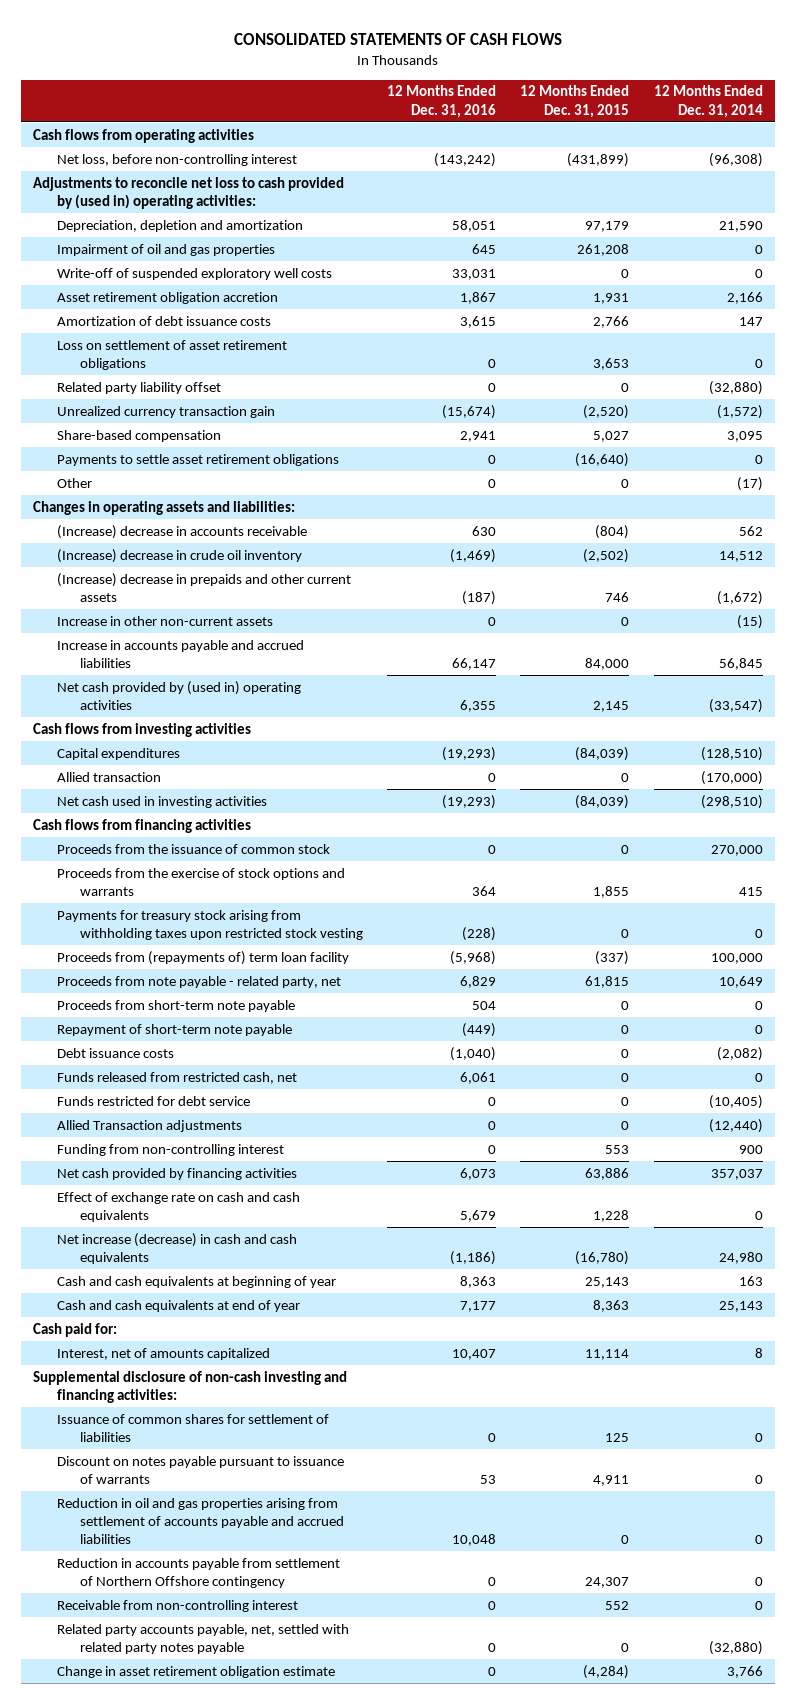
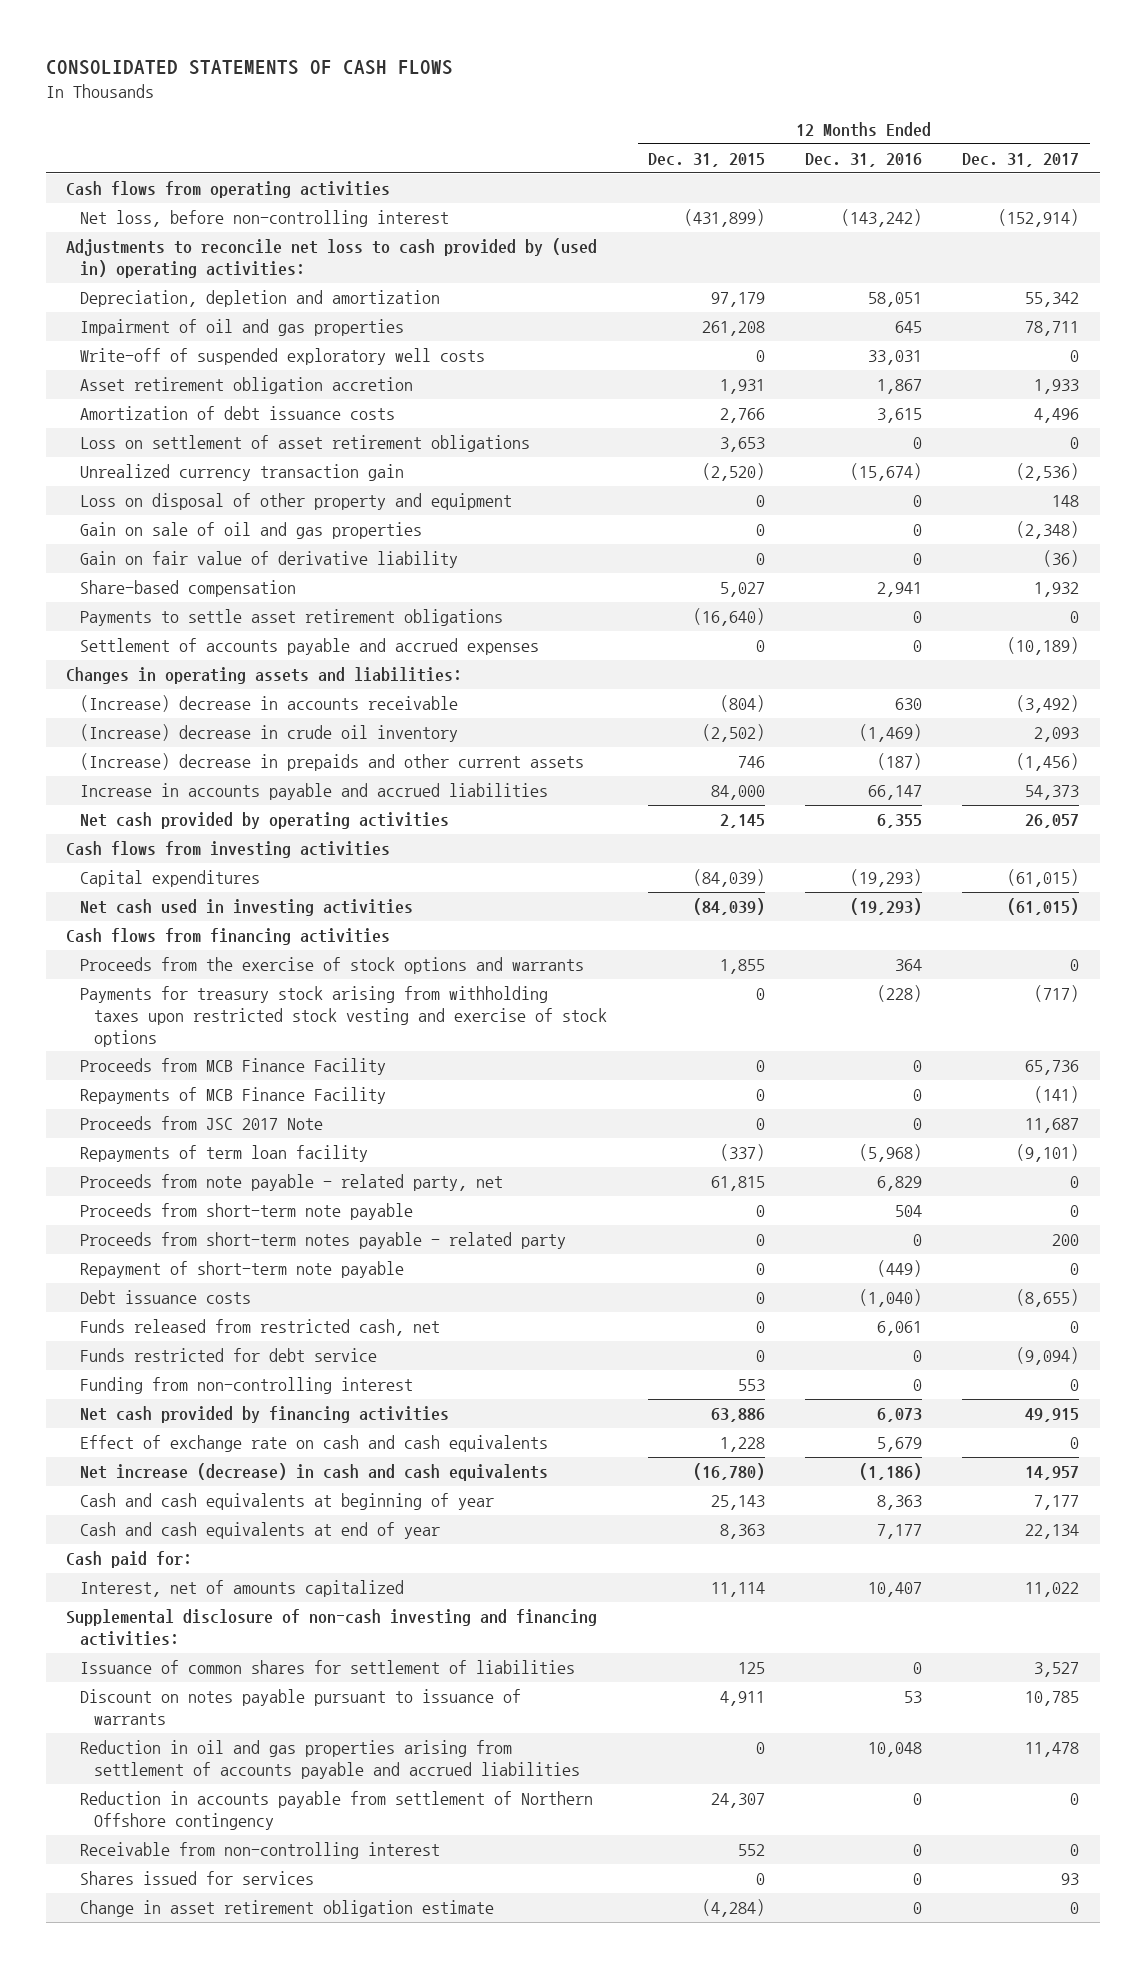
- | 12 Months Ended Dec. 31, 2016 | 12 Months Ended Dec. 31, 2015 | 12 Months Ended Dec. 31, 2014
+ | 12 Months Ended Dec. 31, 2015 | 12 Months Ended Dec. 31, 2016 | 12 Months Ended Dec. 31, 2017
- Related party liability offset | 0 | 0 | (32,880)
+ Loss on disposal of other property and equipment | 0 | 0 | 148
+ Gain on sale of oil and gas properties | 0 | 0 | (2,348)
+ Gain on fair value of derivative liability | 0 | 0 | (36)
- Other | 0 | 0 | (17)
+ Settlement of accounts payable and accrued expenses | 0 | 0 | (10,189)
- Increase in other non-current assets | 0 | 0 | (15)
- Net cash provided by (used in) operating activities | 6,355 | 2,145 | (33,547)
+ Net cash provided by operating activities | 2,145 | 6,355 | 26,057
- Allied transaction | 0 | 0 | (170,000)
- Proceeds from the issuance of common stock | 0 | 0 | 270,000
- Payments for treasury stock arising from withholding taxes upon restricted stock vesting | (228) | 0 | 0
- Proceeds from (repayments of) term loan facility | (5,968) | (337) | 100,000
+ Payments for treasury stock arising from withholding taxes upon restricted stock vesting and exercise of stock options | 0 | (228) | (717)
+ Proceeds from MCB Finance Facility | 0 | 0 | 65,736
+ Repayments of MCB Finance Facility | 0 | 0 | (141)
+ Proceeds from JSC 2017 Note | 0 | 0 | 11,687
+ Repayments of term loan facility | (337) | (5,968) | (9,101)
+ Proceeds from short-term notes payable - related party | 0 | 0 | 200
- Allied Transaction adjustments | 0 | 0 | (12,440)
- Related party accounts payable, net, settled with related party notes payable | 0 | 0 | (32,880)
+ Shares issued for services | 0 | 0 | 93

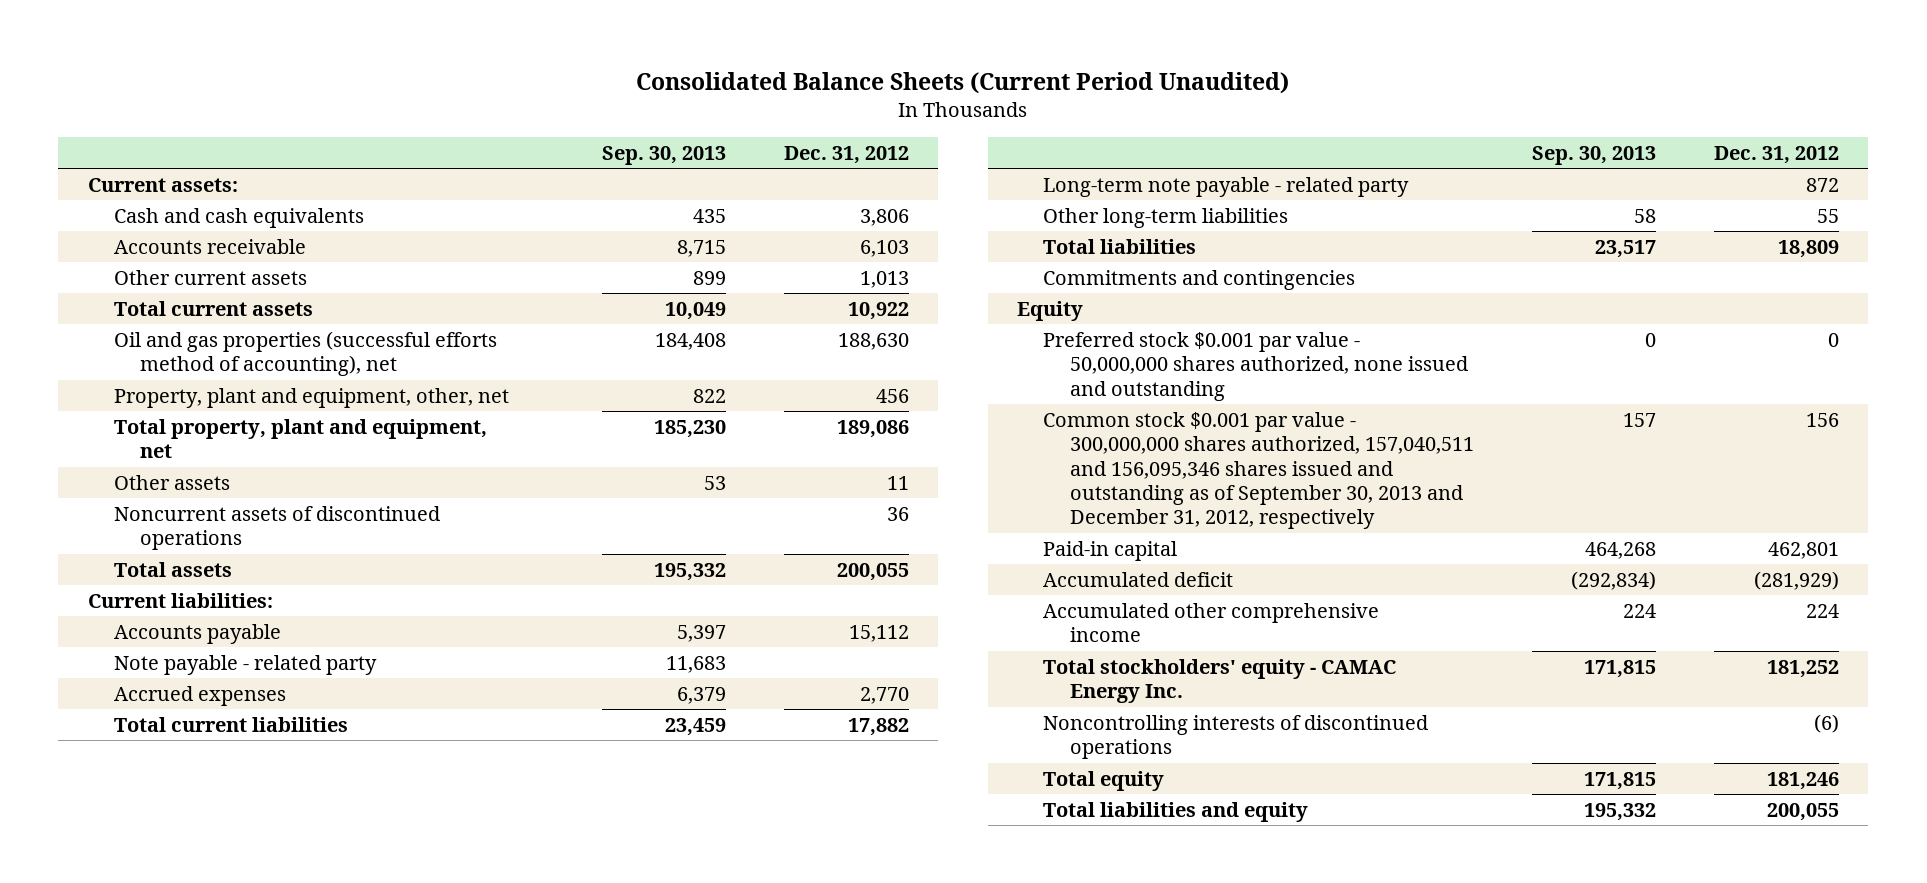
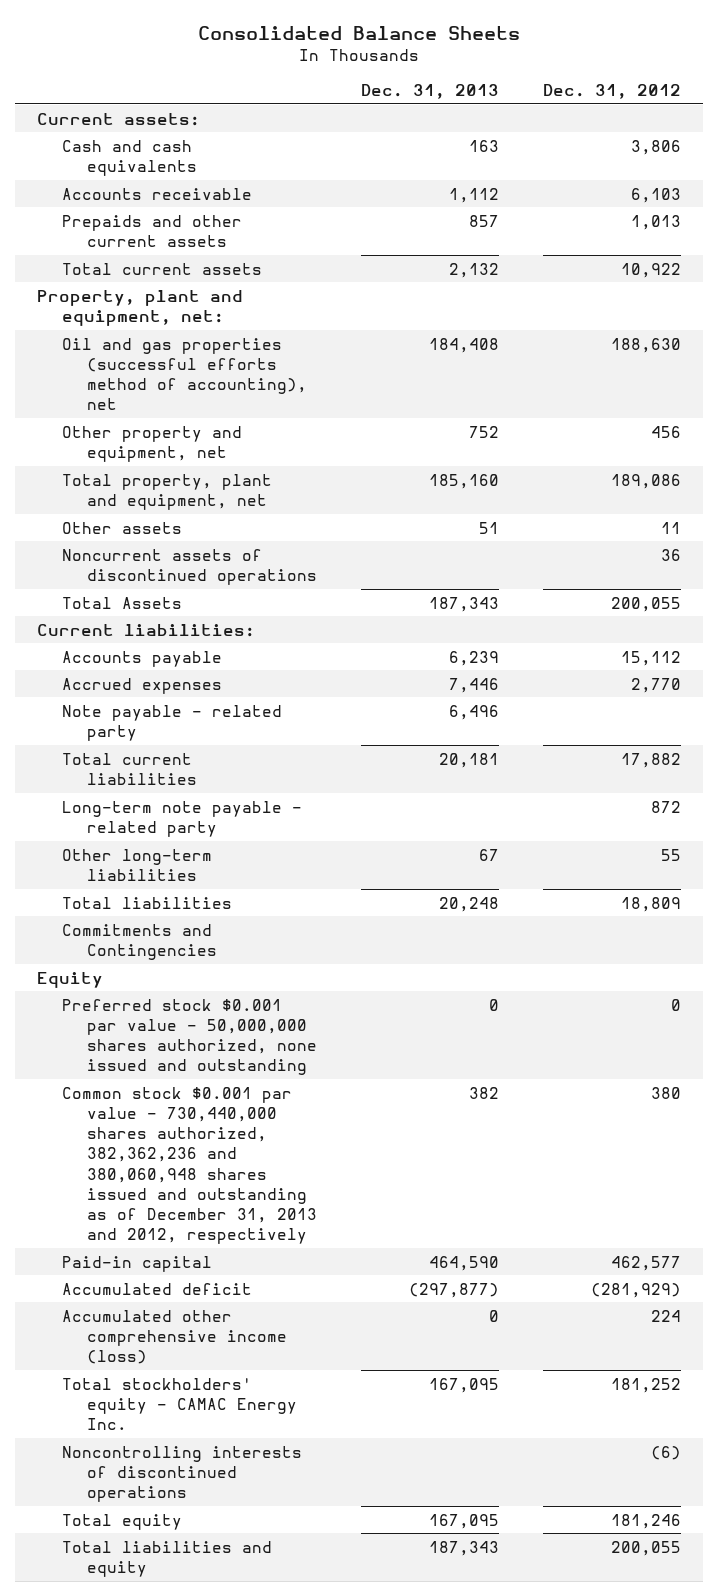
- Consolidated Balance Sheets (Current Period Unaudited)
+ Consolidated Balance Sheets
- | Sep. 30, 2013 | Dec. 31, 2012
+ | Dec. 31, 2013 | Dec. 31, 2012
- Other current assets | 899 | 1,013
+ Prepaids and other current assets | 857 | 1,013
+ Property, plant and equipment, net:
- Property, plant and equipment, other, net | 822 | 456
+ Other property and equipment, net | 752 | 456
- Total assets | 195,332 | 200,055
+ Total Assets | 187,343 | 200,055
moved down: Note payable - related party | 6,496 |
- Commitments and contingencies
+ Commitments and Contingencies
- Common stock $0.001 par value - 300,000,000 shares authorized, 157,040,511 and 156,095,346 shares issued and outstanding as of September 30, 2013 and December 31, 2012, respectively | 157 | 156
- Paid-in capital | 464,268 | 462,801
+ Common stock $0.001 par value - 730,440,000 shares authorized, 382,362,236 and 380,060,948 shares issued and outstanding as of December 31, 2013 and 2012, respectively | 382 | 380
+ Paid-in capital | 464,590 | 462,577
- Accumulated other comprehensive income | 224 | 224
+ Accumulated other comprehensive income (loss) | 0 | 224

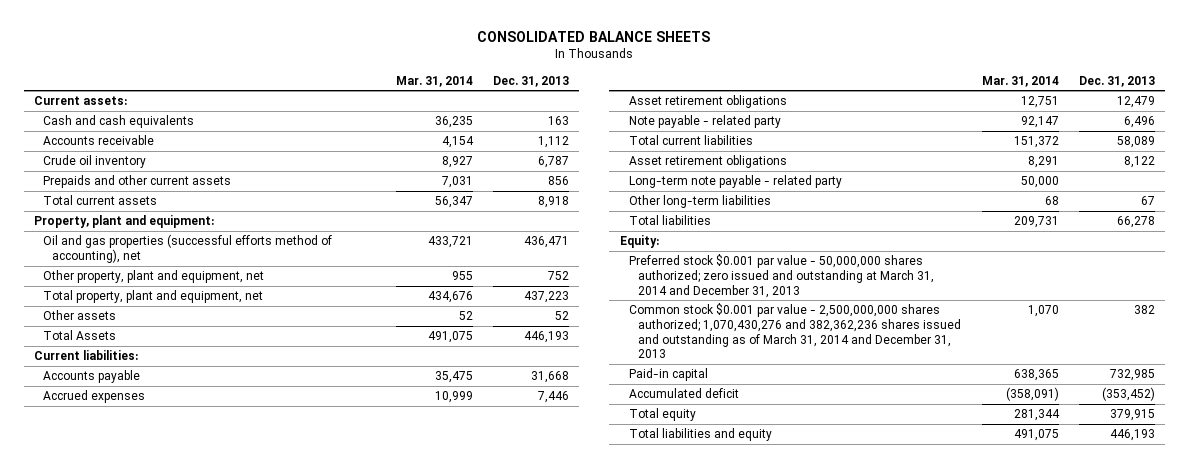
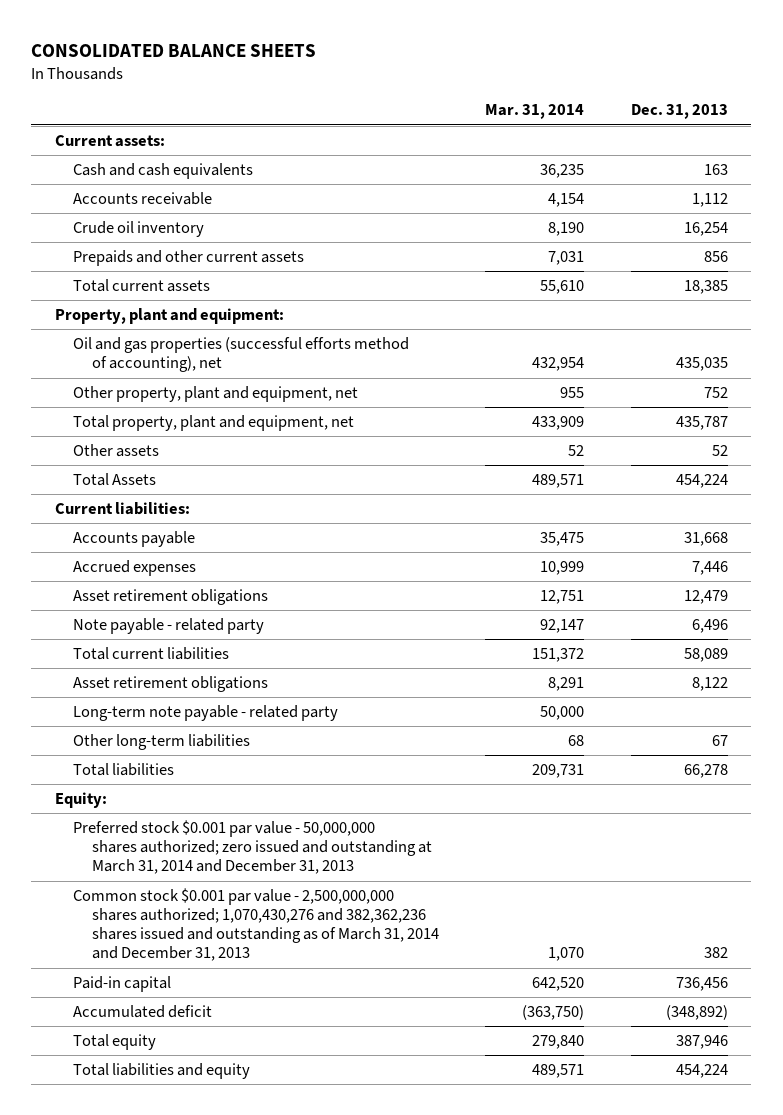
- Crude oil inventory | 8,927 | 6,787
+ Crude oil inventory | 8,190 | 16,254
- Total current assets | 56,347 | 8,918
+ Total current assets | 55,610 | 18,385
- Oil and gas properties (successful efforts method of accounting), net | 433,721 | 436,471
+ Oil and gas properties (successful efforts method of accounting), net | 432,954 | 435,035
- Total property, plant and equipment, net | 434,676 | 437,223
+ Total property, plant and equipment, net | 433,909 | 435,787
- Total Assets | 491,075 | 446,193
+ Total Assets | 489,571 | 454,224
- Paid-in capital | 638,365 | 732,985
- Accumulated deficit | (358,091) | (353,452)
- Total equity | 281,344 | 379,915
- Total liabilities and equity | 491,075 | 446,193
+ Paid-in capital | 642,520 | 736,456
+ Accumulated deficit | (363,750) | (348,892)
+ Total equity | 279,840 | 387,946
+ Total liabilities and equity | 489,571 | 454,224

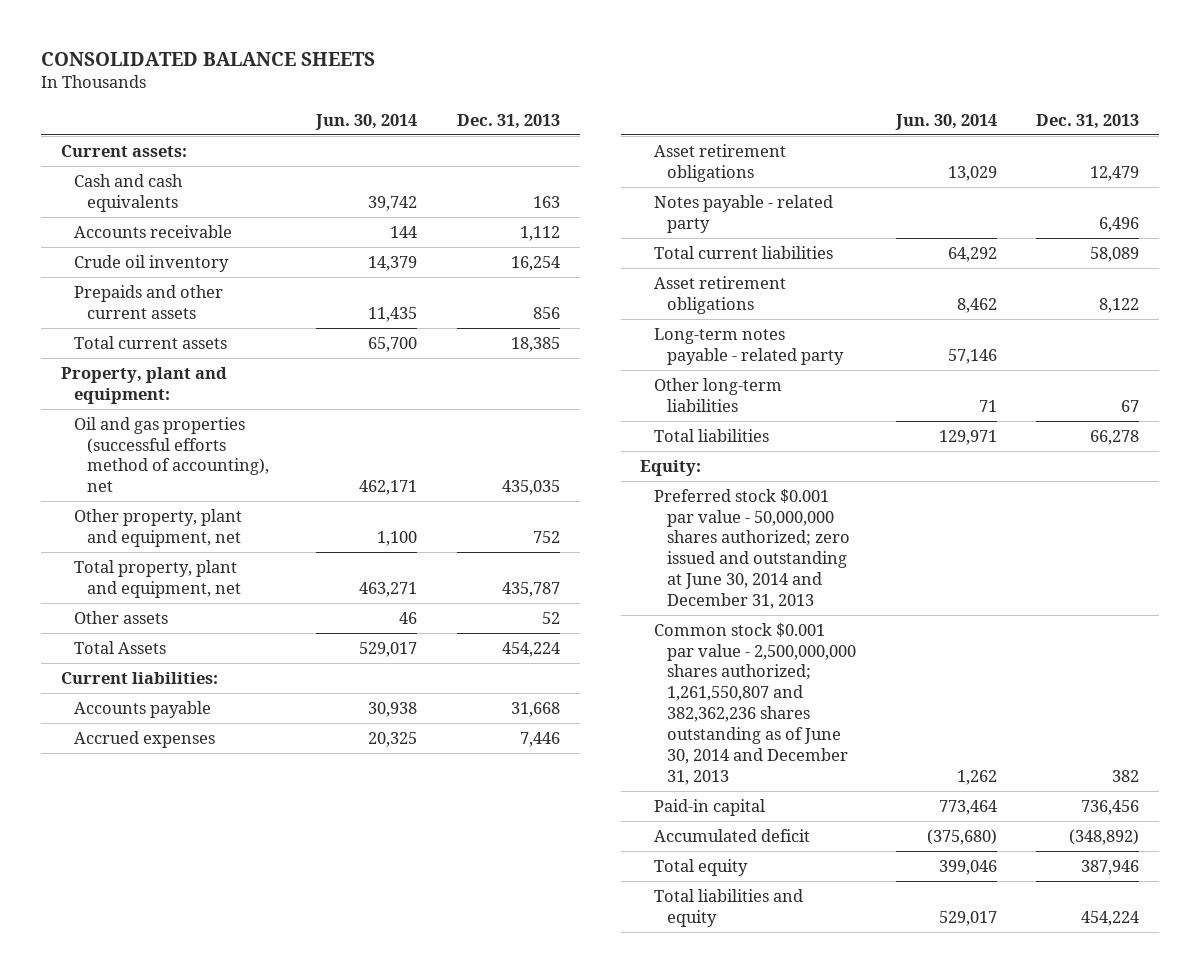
- | Mar. 31, 2014 | Dec. 31, 2013
+ | Jun. 30, 2014 | Dec. 31, 2013
- Note payable - related party | 92,147 | 6,496
+ Notes payable - related party | | 6,496
- Long-term note payable - related party | 50,000 |
+ Long-term notes payable - related party | 57,146 |
- Preferred stock $0.001 par value - 50,000,000 shares authorized; zero issued and outstanding at March 31, 2014 and December 31, 2013
- Common stock $0.001 par value - 2,500,000,000 shares authorized; 1,070,430,276 and 382,362,236 shares issued and outstanding as of March 31, 2014 and December 31, 2013 | 1,070 | 382
+ Preferred stock $0.001 par value - 50,000,000 shares authorized; zero issued and outstanding at June 30, 2014 and December 31, 2013
+ Common stock $0.001 par value - 2,500,000,000 shares authorized; 1,261,550,807 and 382,362,236 shares outstanding as of June 30, 2014 and December 31, 2013 | 1,262 | 382

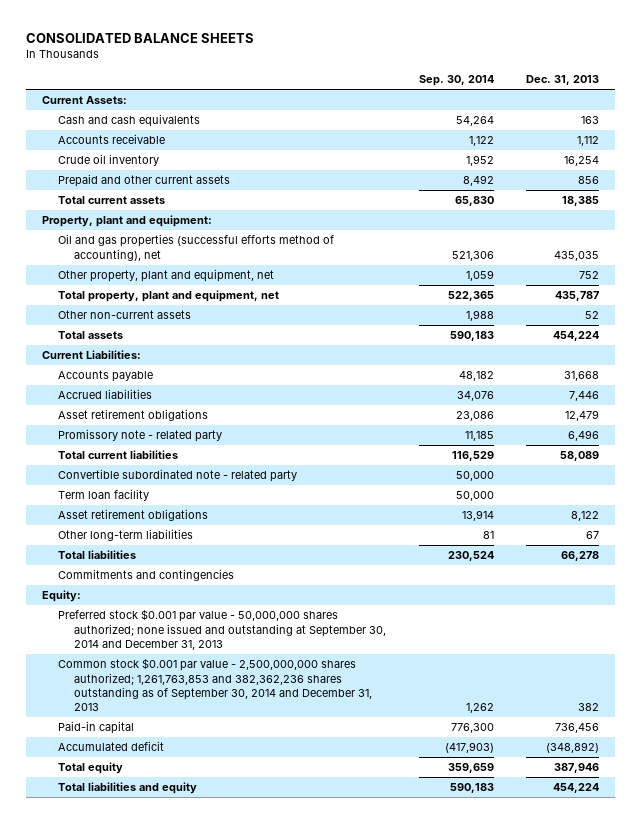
- | Jun. 30, 2014 | Dec. 31, 2013
+ | Sep. 30, 2014 | Dec. 31, 2013
- Current assets:
+ Current Assets:
- Prepaids and other current assets | 11,435 | 856
+ Prepaid and other current assets | 8,492 | 856
- Other assets | 46 | 52
- Total Assets | 529,017 | 454,224
- Current liabilities:
+ Other non-current assets | 1,988 | 52
+ Total assets | 590,183 | 454,224
+ Current Liabilities:
- Accrued expenses | 20,325 | 7,446
+ Accrued liabilities | 34,076 | 7,446
- Notes payable - related party | | 6,496
+ Promissory note - related party | 11,185 | 6,496
+ Convertible subordinated note - related party | 50,000 |
+ Term loan facility | 50,000 |
- Long-term notes payable - related party | 57,146 |
+ Commitments and contingencies
- Preferred stock $0.001 par value - 50,000,000 shares authorized; zero issued and outstanding at June 30, 2014 and December 31, 2013
- Common stock $0.001 par value - 2,500,000,000 shares authorized; 1,261,550,807 and 382,362,236 shares outstanding as of June 30, 2014 and December 31, 2013 | 1,262 | 382
+ Preferred stock $0.001 par value - 50,000,000 shares authorized; none issued and outstanding at September 30, 2014 and December 31, 2013
+ Common stock $0.001 par value - 2,500,000,000 shares authorized; 1,261,763,853 and 382,362,236 shares outstanding as of September 30, 2014 and December 31, 2013 | 1,262 | 382

